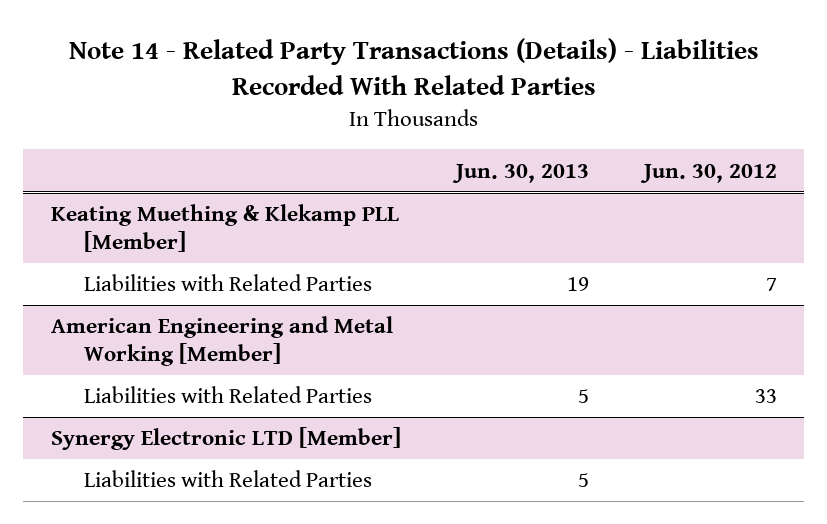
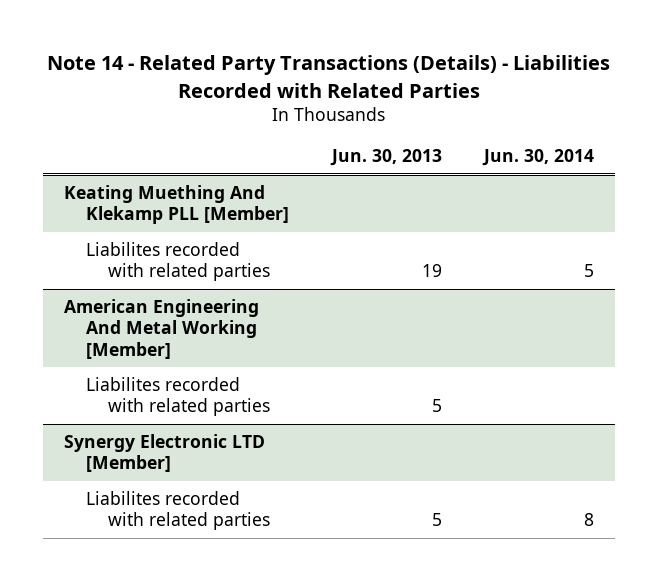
- Note 14 - Related Party Transactions (Details) - Liabilities Recorded With Related Parties
+ Note 14 - Related Party Transactions (Details) - Liabilities Recorded with Related Parties
- | Jun. 30, 2013 | Jun. 30, 2012
+ | Jun. 30, 2013 | Jun. 30, 2014
- Keating Muething & Klekamp PLL [Member]
- Liabilities with Related Parties | 19 | 7
- American Engineering and Metal Working [Member]
- Liabilities with Related Parties | 5 | 33
+ Keating Muething And Klekamp PLL [Member]
+ Liabilites recorded with related parties | 19 | 5
+ American Engineering And Metal Working [Member]
+ Liabilites recorded with related parties | 5 |
@ Synergy Electronic LTD [Member]
- Liabilities with Related Parties | 5 |
+ Liabilites recorded with related parties | 5 | 8

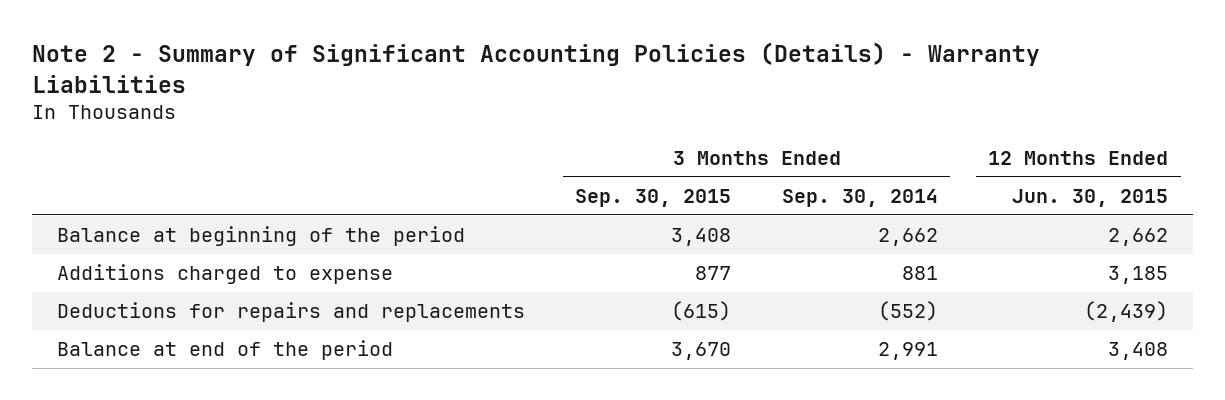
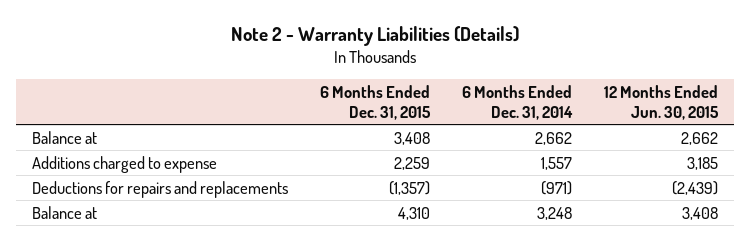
- Note 2 - Summary of Significant Accounting Policies (Details) - Warranty Liabilities
+ Note 2 - Warranty Liabilities (Details)
- | 3 Months Ended Sep. 30, 2015 | 3 Months Ended Sep. 30, 2014 | 12 Months Ended Jun. 30, 2015
+ | 6 Months Ended Dec. 31, 2015 | 6 Months Ended Dec. 31, 2014 | 12 Months Ended Jun. 30, 2015
- Balance at beginning of the period | 3,408 | 2,662 | 2,662
+ Balance at | 3,408 | 2,662 | 2,662
- Balance at end of the period | 3,670 | 2,991 | 3,408
+ Balance at | 4,310 | 3,248 | 3,408

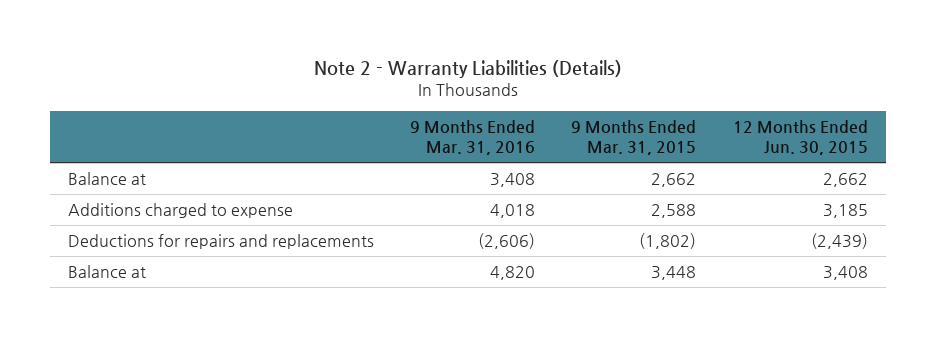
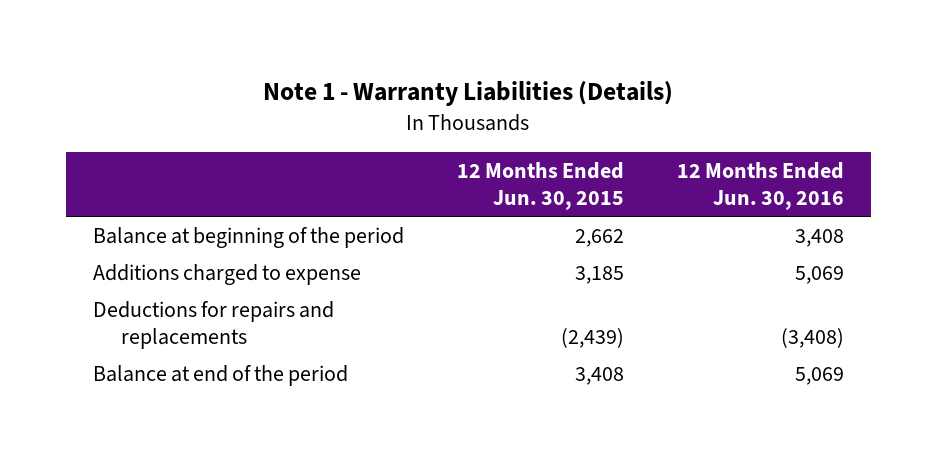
- Note 2 - Warranty Liabilities (Details)
+ Note 1 - Warranty Liabilities (Details)
- | 9 Months Ended Mar. 31, 2016 | 9 Months Ended Mar. 31, 2015 | 12 Months Ended Jun. 30, 2015
+ | 12 Months Ended Jun. 30, 2015 | 12 Months Ended Jun. 30, 2016
- Balance at | 3,408 | 2,662 | 2,662
+ Balance at beginning of the period | 2,662 | 3,408
- Balance at | 4,820 | 3,448 | 3,408
+ Balance at end of the period | 3,408 | 5,069

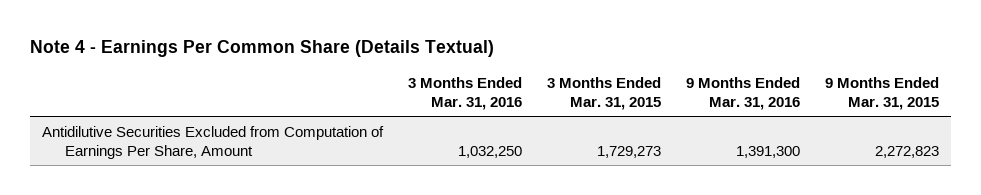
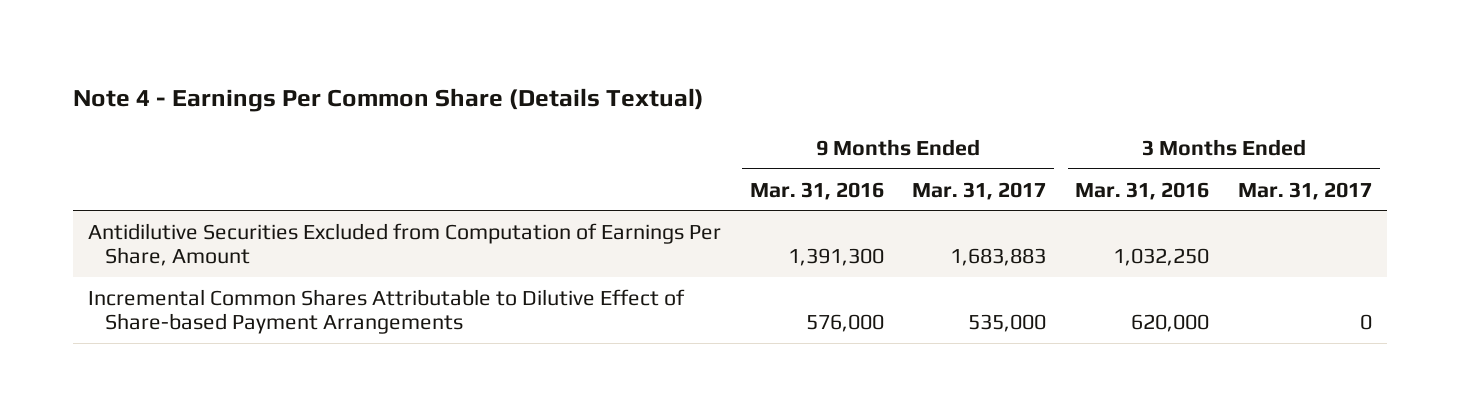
- | 3 Months Ended Mar. 31, 2016 | 3 Months Ended Mar. 31, 2015 | 9 Months Ended Mar. 31, 2016 | 9 Months Ended Mar. 31, 2015
+ | 9 Months Ended Mar. 31, 2016 | 9 Months Ended Mar. 31, 2017 | 3 Months Ended Mar. 31, 2016 | 3 Months Ended Mar. 31, 2017
+ Incremental Common Shares Attributable to Dilutive Effect of Share-based Payment Arrangements | 576,000 | 535,000 | 620,000 | 0

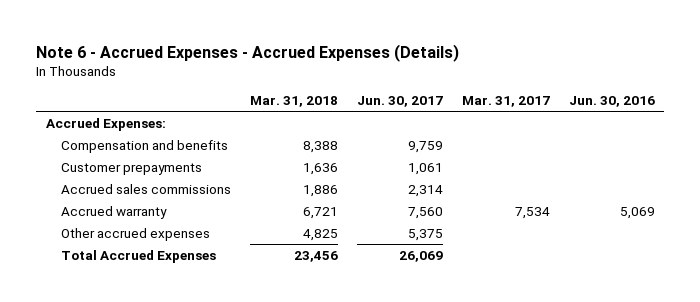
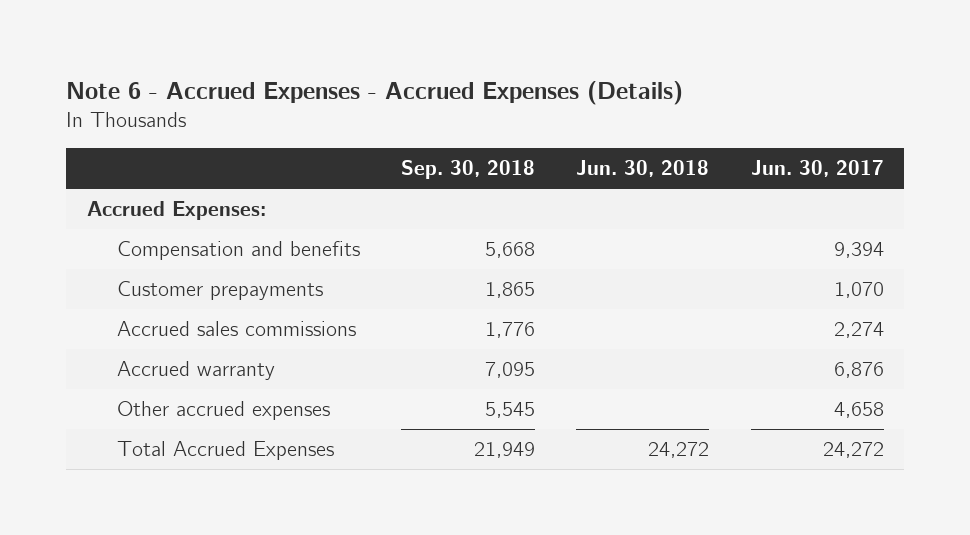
- | Mar. 31, 2018 | Jun. 30, 2017 | Mar. 31, 2017 | Jun. 30, 2016
+ | Sep. 30, 2018 | Jun. 30, 2018 | Jun. 30, 2017
- Compensation and benefits | 8,388 | 9,759 | |
- Customer prepayments | 1,636 | 1,061 | |
- Accrued sales commissions | 1,886 | 2,314 | |
- Accrued warranty | 6,721 | 7,560 | 7,534 | 5,069
- Other accrued expenses | 4,825 | 5,375 | |
- Total Accrued Expenses | 23,456 | 26,069 | |
+ Compensation and benefits | 5,668 | | 9,394
+ Customer prepayments | 1,865 | | 1,070
+ Accrued sales commissions | 1,776 | | 2,274
+ Accrued warranty | 7,095 | | 6,876
+ Other accrued expenses | 5,545 | | 4,658
+ Total Accrued Expenses | 21,949 | 24,272 | 24,272

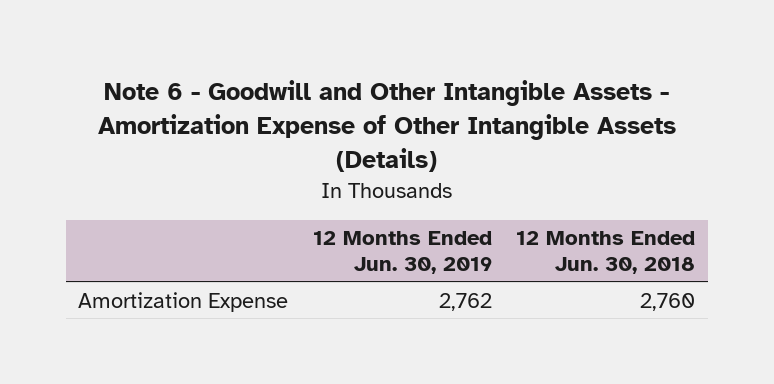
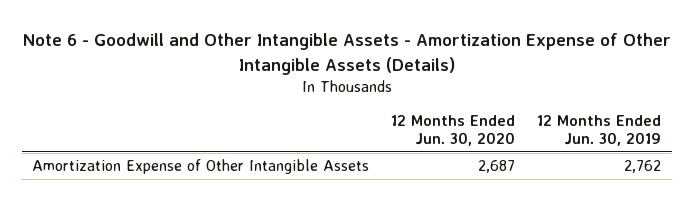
- | 12 Months Ended Jun. 30, 2019 | 12 Months Ended Jun. 30, 2018
+ | 12 Months Ended Jun. 30, 2020 | 12 Months Ended Jun. 30, 2019
- Amortization Expense | 2,762 | 2,760
+ Amortization Expense of Other Intangible Assets | 2,687 | 2,762

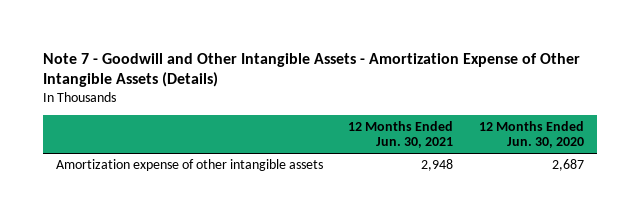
- Note 6 - Goodwill and Other Intangible Assets - Amortization Expense of Other Intangible Assets (Details)
+ Note 7 - Goodwill and Other Intangible Assets - Amortization Expense of Other Intangible Assets (Details)
- | 12 Months Ended Jun. 30, 2020 | 12 Months Ended Jun. 30, 2019
+ | 12 Months Ended Jun. 30, 2021 | 12 Months Ended Jun. 30, 2020
- Amortization Expense of Other Intangible Assets | 2,687 | 2,762
+ Amortization expense of other intangible assets | 2,948 | 2,687

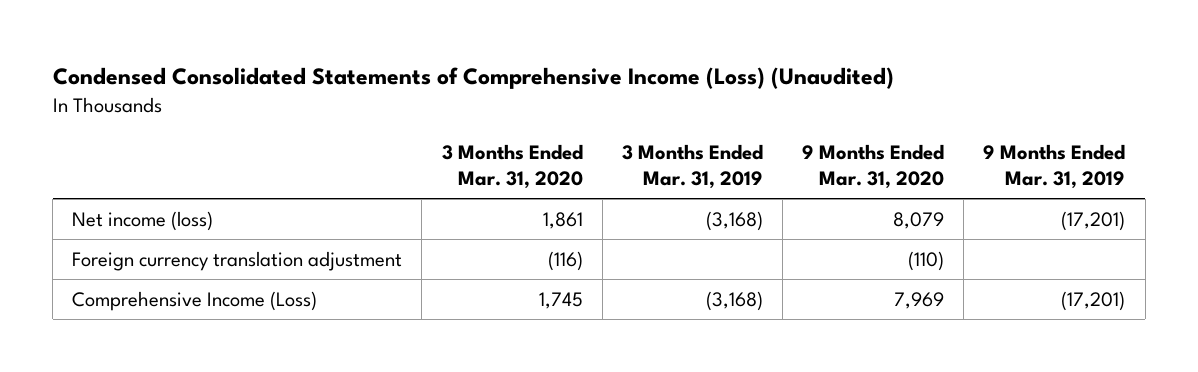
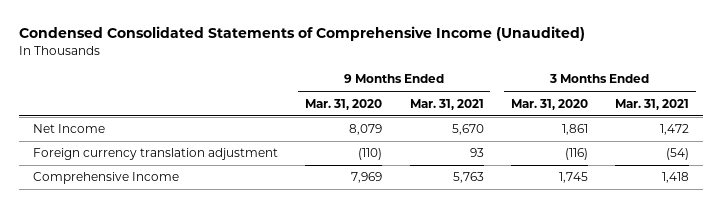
- Condensed Consolidated Statements of Comprehensive Income (Loss) (Unaudited)
+ Condensed Consolidated Statements of Comprehensive Income (Unaudited)
- | 3 Months Ended Mar. 31, 2020 | 3 Months Ended Mar. 31, 2019 | 9 Months Ended Mar. 31, 2020 | 9 Months Ended Mar. 31, 2019
+ | 9 Months Ended Mar. 31, 2020 | 9 Months Ended Mar. 31, 2021 | 3 Months Ended Mar. 31, 2020 | 3 Months Ended Mar. 31, 2021
- Net income (loss) | 1,861 | (3,168) | 8,079 | (17,201)
+ Net Income | 8,079 | 5,670 | 1,861 | 1,472
- Comprehensive Income (Loss) | 1,745 | (3,168) | 7,969 | (17,201)
+ Comprehensive Income | 7,969 | 5,763 | 1,745 | 1,418

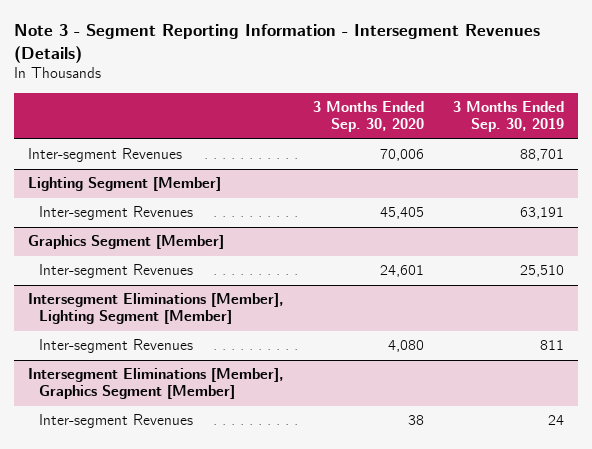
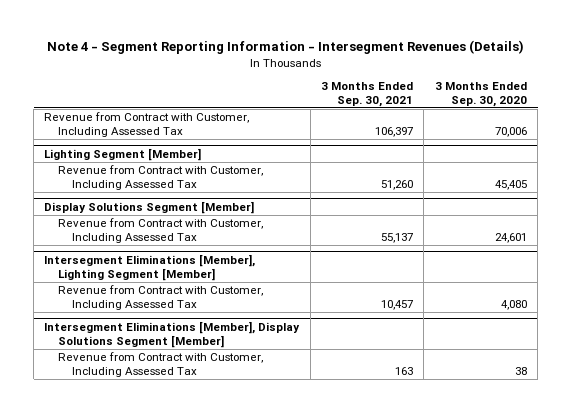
- Note 3 - Segment Reporting Information - Intersegment Revenues (Details)
+ Note 4 - Segment Reporting Information - Intersegment Revenues (Details)
- | 3 Months Ended Sep. 30, 2020 | 3 Months Ended Sep. 30, 2019
+ | 3 Months Ended Sep. 30, 2021 | 3 Months Ended Sep. 30, 2020
- Inter-segment Revenues | 70,006 | 88,701
+ Revenue from Contract with Customer, Including Assessed Tax | 106,397 | 70,006
@ Lighting Segment [Member]
- Inter-segment Revenues | 45,405 | 63,191
- Graphics Segment [Member]
- Inter-segment Revenues | 24,601 | 25,510
@ Lighting Segment [Member]
+ Revenue from Contract with Customer, Including Assessed Tax | 51,260 | 45,405
+ Display Solutions Segment [Member]
+ Revenue from Contract with Customer, Including Assessed Tax | 55,137 | 24,601
@ Intersegment Eliminations [Member], Lighting Segment [Member]
- Inter-segment Revenues | 4,080 | 811
- Intersegment Eliminations [Member], Graphics Segment [Member]
- Inter-segment Revenues | 38 | 24
@ Intersegment Eliminations [Member], Lighting Segment [Member]
+ Revenue from Contract with Customer, Including Assessed Tax | 10,457 | 4,080
+ Intersegment Eliminations [Member], Display Solutions Segment [Member]
+ Revenue from Contract with Customer, Including Assessed Tax | 163 | 38

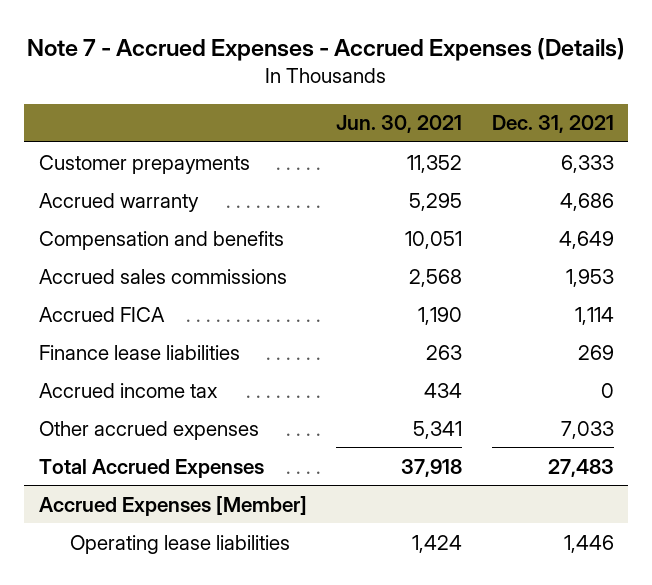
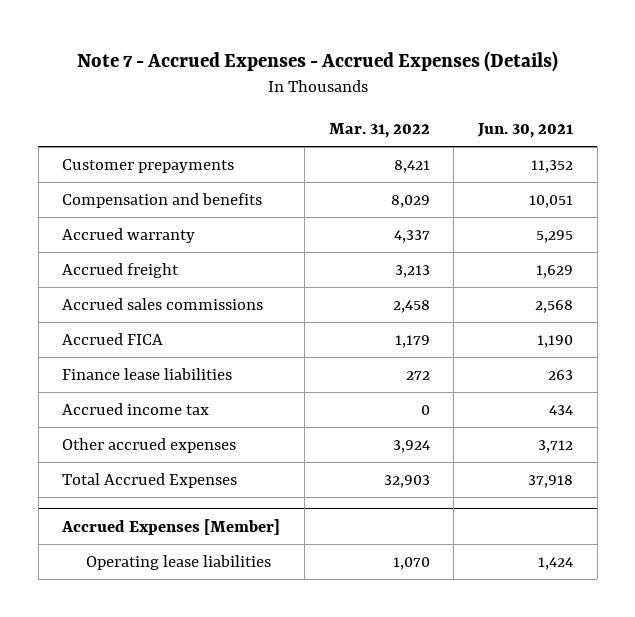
- | Jun. 30, 2021 | Dec. 31, 2021
+ | Mar. 31, 2022 | Jun. 30, 2021
moved down: Accrued warranty | 4,337 | 5,295
+ Accrued freight | 3,213 | 1,629
- Other accrued expenses | 5,341 | 7,033
+ Other accrued expenses | 3,924 | 3,712

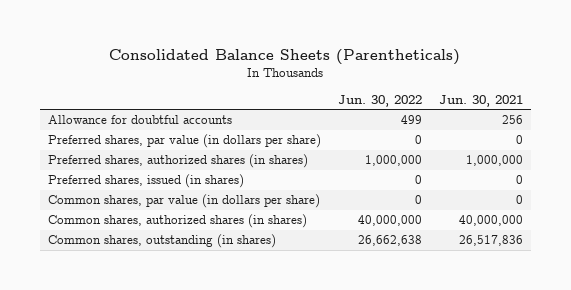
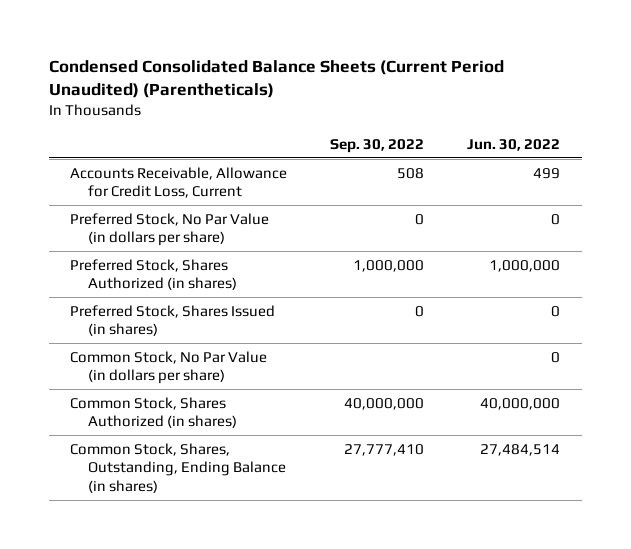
- Consolidated Balance Sheets (Parentheticals)
+ Condensed Consolidated Balance Sheets (Current Period Unaudited) (Parentheticals)
- | Jun. 30, 2022 | Jun. 30, 2021
+ | Sep. 30, 2022 | Jun. 30, 2022
- Allowance for doubtful accounts | 499 | 256
- Preferred shares, par value (in dollars per share) | 0 | 0
- Preferred shares, authorized shares (in shares) | 1,000,000 | 1,000,000
- Preferred shares, issued (in shares) | 0 | 0
- Common shares, par value (in dollars per share) | 0 | 0
- Common shares, authorized shares (in shares) | 40,000,000 | 40,000,000
- Common shares, outstanding (in shares) | 26,662,638 | 26,517,836
+ Accounts Receivable, Allowance for Credit Loss, Current | 508 | 499
+ Preferred Stock, No Par Value (in dollars per share) | 0 | 0
+ Preferred Stock, Shares Authorized (in shares) | 1,000,000 | 1,000,000
+ Preferred Stock, Shares Issued (in shares) | 0 | 0
+ Common Stock, No Par Value (in dollars per share) | | 0
+ Common Stock, Shares Authorized (in shares) | 40,000,000 | 40,000,000
+ Common Stock, Shares, Outstanding, Ending Balance (in shares) | 27,777,410 | 27,484,514

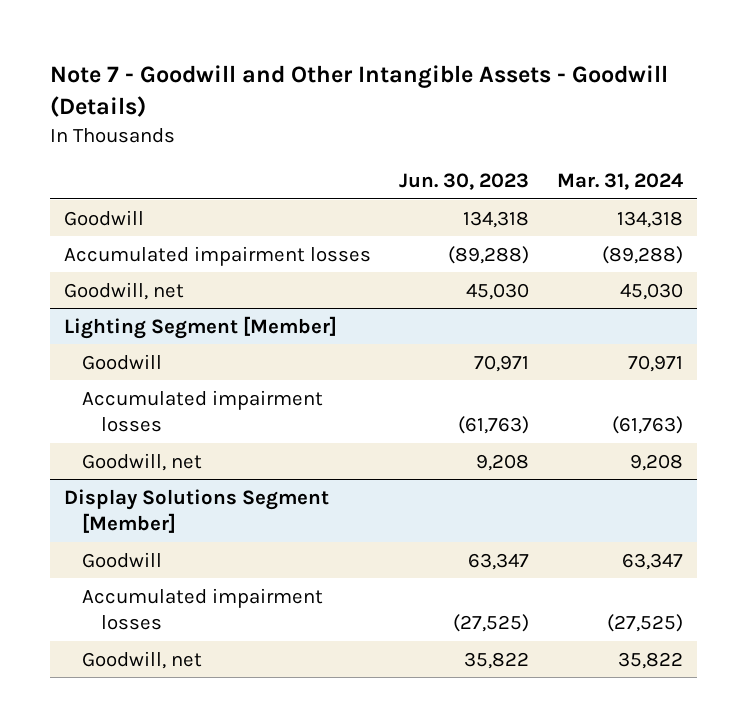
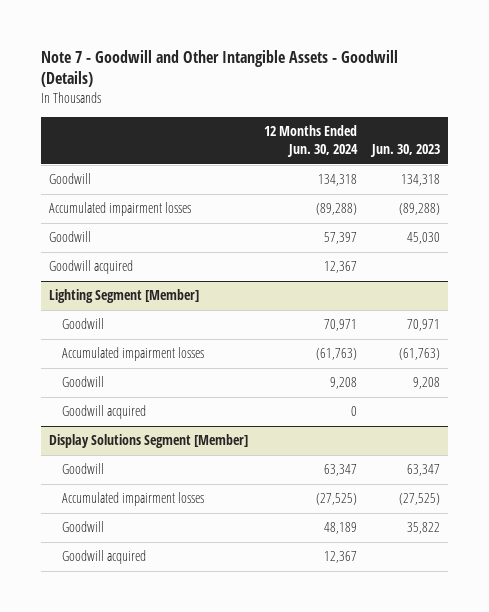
- | Jun. 30, 2023 | Mar. 31, 2024
+ | 12 Months Ended Jun. 30, 2024 | Jun. 30, 2023
- Goodwill, net | 45,030 | 45,030
+ Goodwill | 57,397 | 45,030
+ Goodwill acquired | 12,367 |
@ Lighting Segment [Member]
- Goodwill, net | 9,208 | 9,208
+ Goodwill | 9,208 | 9,208
+ Goodwill acquired | 0 |
@ Display Solutions Segment [Member]
- Goodwill, net | 35,822 | 35,822
+ Goodwill | 48,189 | 35,822
+ Goodwill acquired | 12,367 |

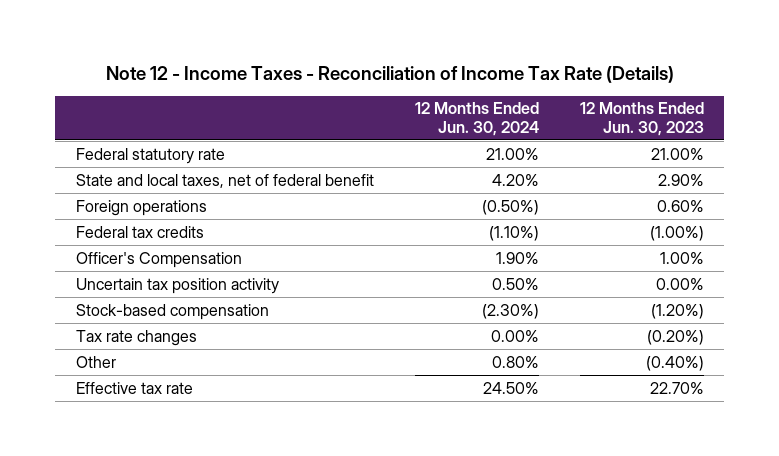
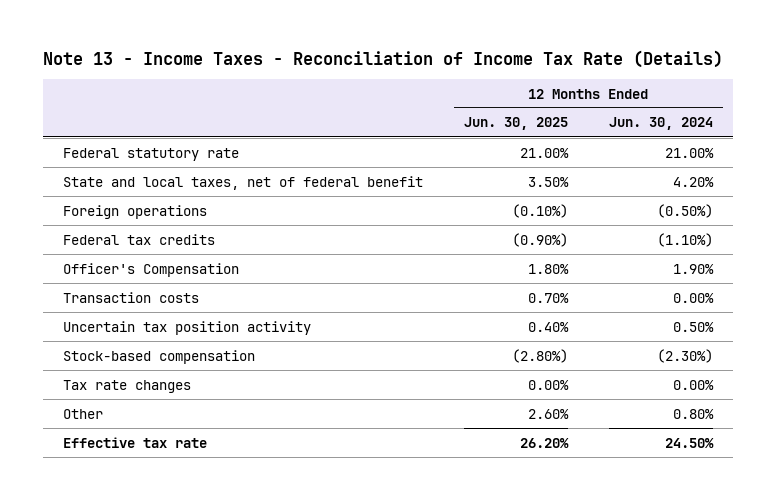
- Note 12 - Income Taxes - Reconciliation of Income Tax Rate (Details)
+ Note 13 - Income Taxes - Reconciliation of Income Tax Rate (Details)
- | 12 Months Ended Jun. 30, 2024 | 12 Months Ended Jun. 30, 2023
+ | 12 Months Ended Jun. 30, 2025 | 12 Months Ended Jun. 30, 2024
+ Transaction costs | 0.70% | 0.00%

